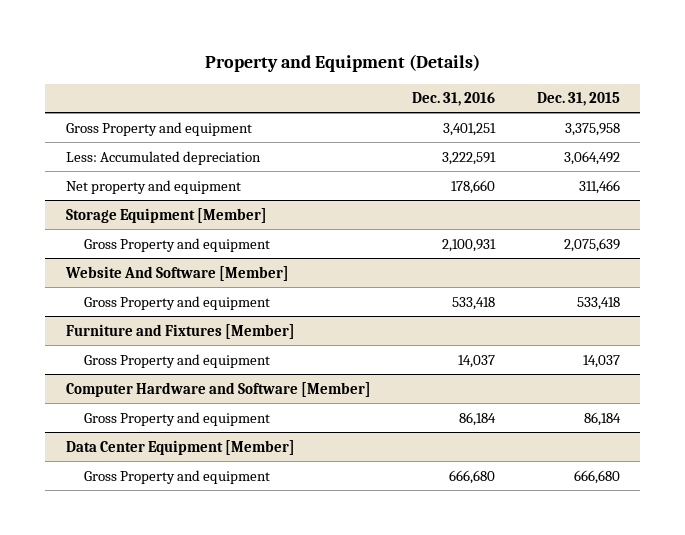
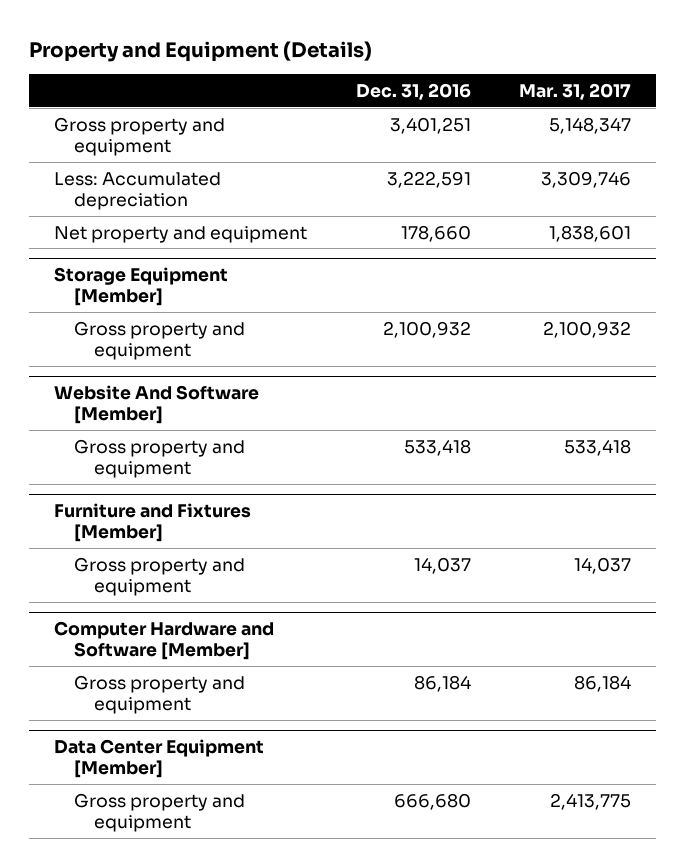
- | Dec. 31, 2016 | Dec. 31, 2015
+ | Dec. 31, 2016 | Mar. 31, 2017
- Gross Property and equipment | 3,401,251 | 3,375,958
+ Gross property and equipment | 3,401,251 | 5,148,347
@ Storage Equipment [Member]
- Gross Property and equipment | 2,100,931 | 2,075,639
+ Gross property and equipment | 2,100,932 | 2,100,932
@ Website And Software [Member]
- Gross Property and equipment | 533,418 | 533,418
+ Gross property and equipment | 533,418 | 533,418
@ Furniture and Fixtures [Member]
- Gross Property and equipment | 14,037 | 14,037
+ Gross property and equipment | 14,037 | 14,037
@ Computer Hardware and Software [Member]
- Gross Property and equipment | 86,184 | 86,184
+ Gross property and equipment | 86,184 | 86,184
@ Data Center Equipment [Member]
- Gross Property and equipment | 666,680 | 666,680
+ Gross property and equipment | 666,680 | 2,413,775

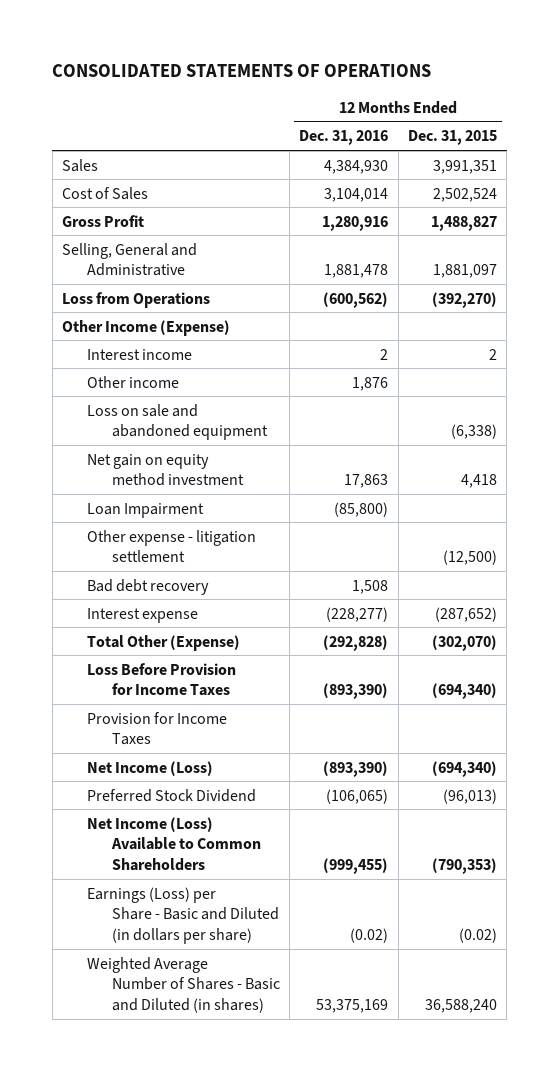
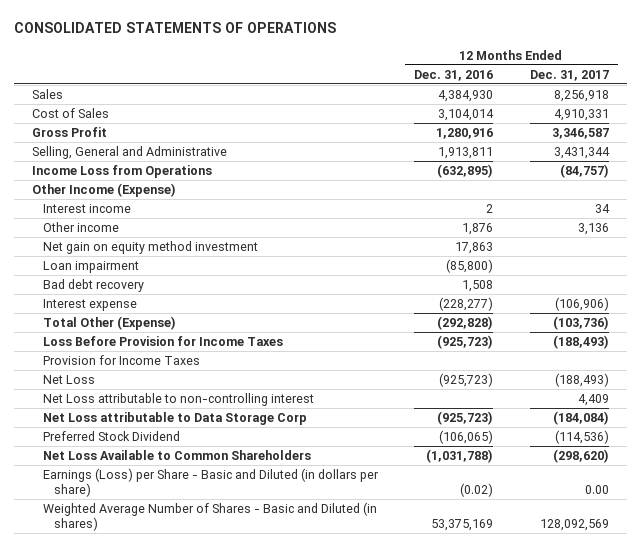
- | 12 Months Ended Dec. 31, 2016 | 12 Months Ended Dec. 31, 2015
+ | 12 Months Ended Dec. 31, 2016 | 12 Months Ended Dec. 31, 2017
- Selling, General and Administrative | 1,881,478 | 1,881,097
- Loss from Operations | (600,562) | (392,270)
+ Selling, General and Administrative | 1,913,811 | 3,431,344
+ Income Loss from Operations | (632,895) | (84,757)
- Loss on sale and abandoned equipment | | (6,338)
- Loan Impairment | (85,800) |
- Other expense - litigation settlement | | (12,500)
+ Loan impairment | (85,800) |
- Loss Before Provision for Income Taxes | (893,390) | (694,340)
+ Loss Before Provision for Income Taxes | (925,723) | (188,493)
- Net Income (Loss) | (893,390) | (694,340)
+ Net Loss | (925,723) | (188,493)
+ Net Loss attributable to non-controlling interest | | 4,409
+ Net Loss attributable to Data Storage Corp | (925,723) | (184,084)
- Net Income (Loss) Available to Common Shareholders | (999,455) | (790,353)
+ Net Loss Available to Common Shareholders | (1,031,788) | (298,620)

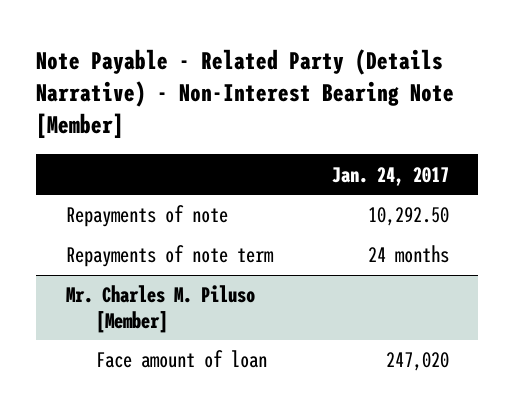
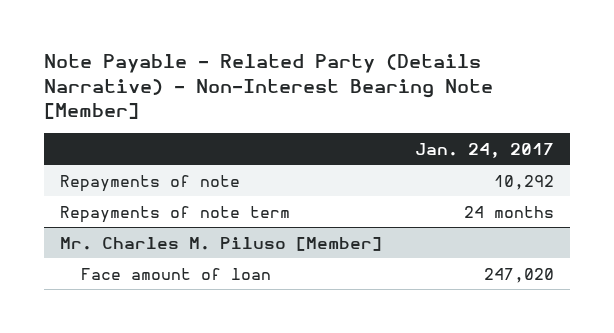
- Repayments of note | 10,292.50
+ Repayments of note | 10,292

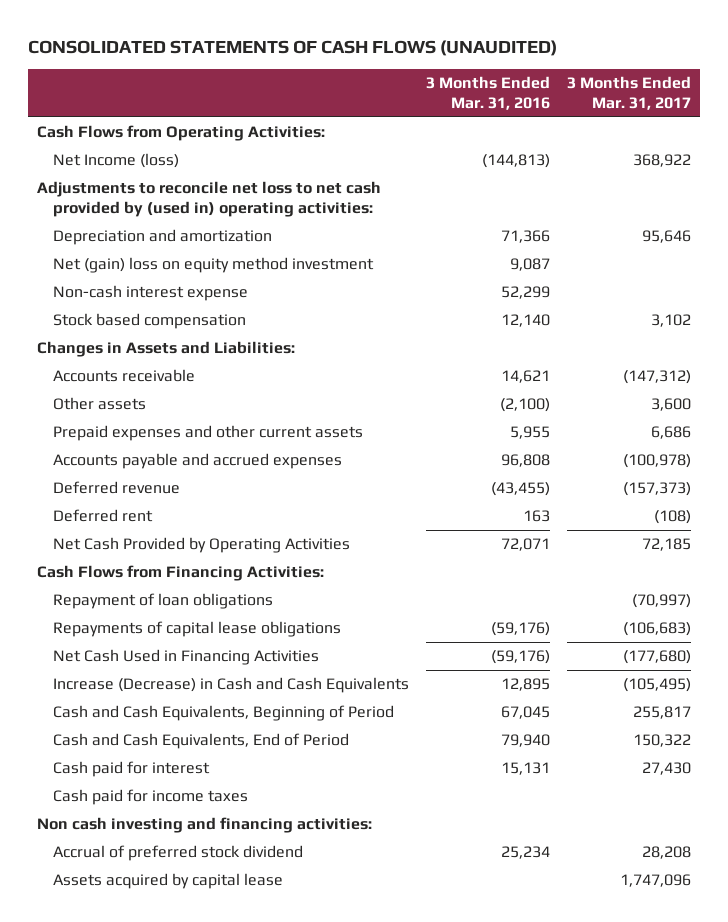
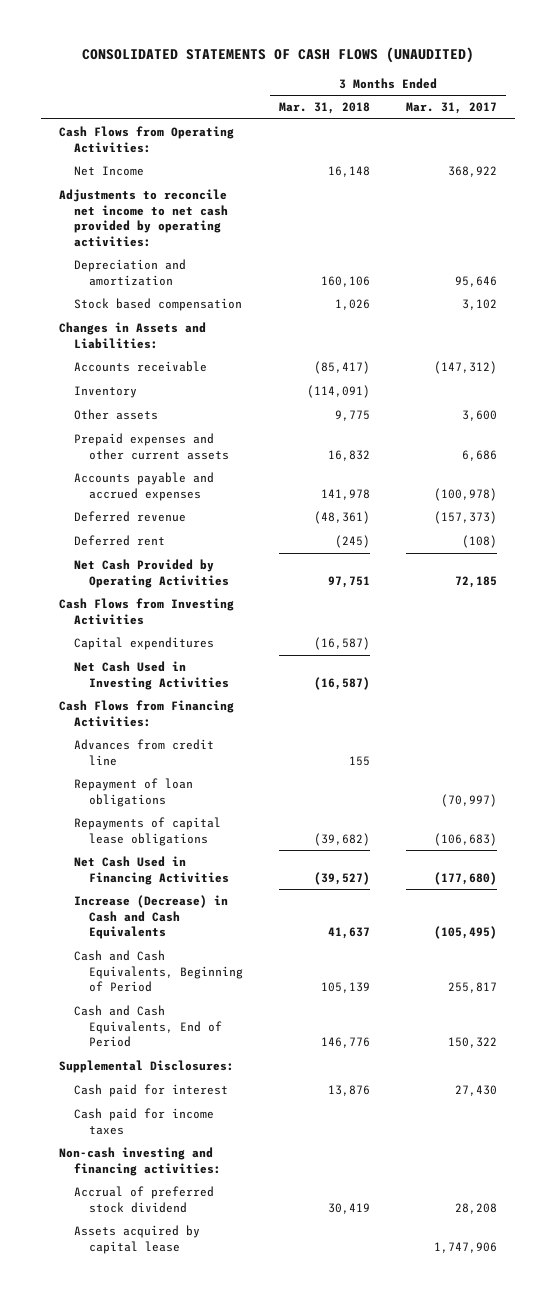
- | 3 Months Ended Mar. 31, 2016 | 3 Months Ended Mar. 31, 2017
+ | 3 Months Ended Mar. 31, 2018 | 3 Months Ended Mar. 31, 2017
- Net Income (loss) | (144,813) | 368,922
- Adjustments to reconcile net loss to net cash provided by (used in) operating activities:
+ Net Income | 16,148 | 368,922
+ Adjustments to reconcile net income to net cash provided by operating activities:
- Net (gain) loss on equity method investment | 9,087 |
- Non-cash interest expense | 52,299 |
+ Inventory | (114,091) |
+ Cash Flows from Investing Activities
+ Capital expenditures | (16,587) |
+ Net Cash Used in Investing Activities | (16,587) |
+ Advances from credit line | 155 |
+ Supplemental Disclosures:
- Non cash investing and financing activities:
+ Non-cash investing and financing activities:
- Assets acquired by capital lease | | 1,747,096
+ Assets acquired by capital lease | | 1,747,906

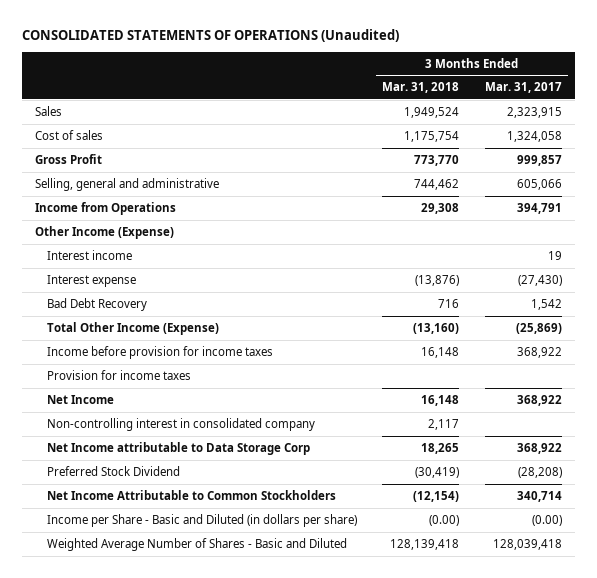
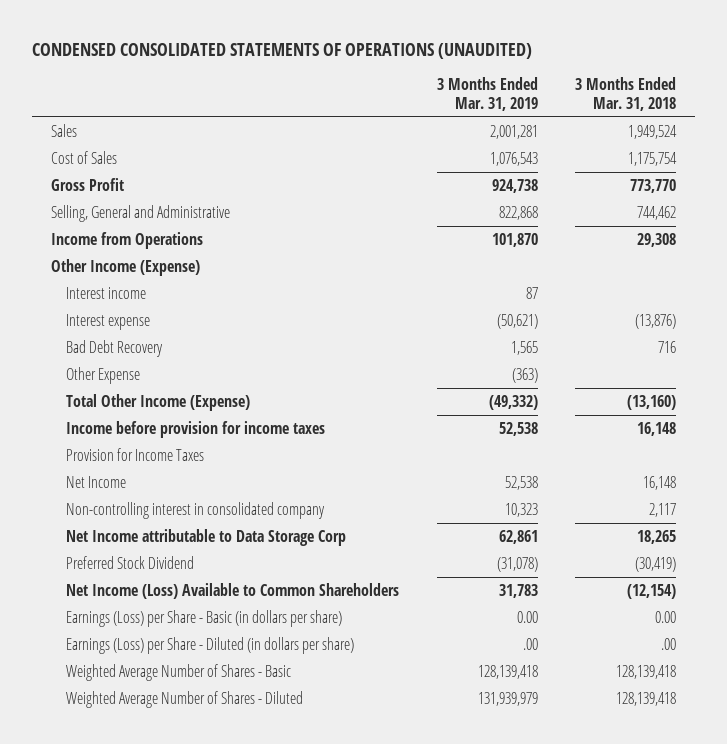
- CONSOLIDATED STATEMENTS OF OPERATIONS (Unaudited)
+ CONDENSED CONSOLIDATED STATEMENTS OF OPERATIONS (UNAUDITED)
- | 3 Months Ended Mar. 31, 2018 | 3 Months Ended Mar. 31, 2017
+ | 3 Months Ended Mar. 31, 2019 | 3 Months Ended Mar. 31, 2018
- Cost of sales | 1,175,754 | 1,324,058
+ Cost of Sales | 1,076,543 | 1,175,754
- Selling, general and administrative | 744,462 | 605,066
+ Selling, General and Administrative | 822,868 | 744,462
+ Other Expense | (363) |
- Provision for income taxes
+ Provision for Income Taxes
- Net Income Attributable to Common Stockholders | (12,154) | 340,714
- Income per Share - Basic and Diluted (in dollars per share) | (0.00) | (0.00)
- Weighted Average Number of Shares - Basic and Diluted | 128,139,418 | 128,039,418
+ Net Income (Loss) Available to Common Shareholders | 31,783 | (12,154)
+ Earnings (Loss) per Share - Basic (in dollars per share) | 0.00 | 0.00
+ Earnings (Loss) per Share - Diluted (in dollars per share) | .00 | .00
+ Weighted Average Number of Shares - Basic | 128,139,418 | 128,139,418
+ Weighted Average Number of Shares - Diluted | 131,939,979 | 128,139,418

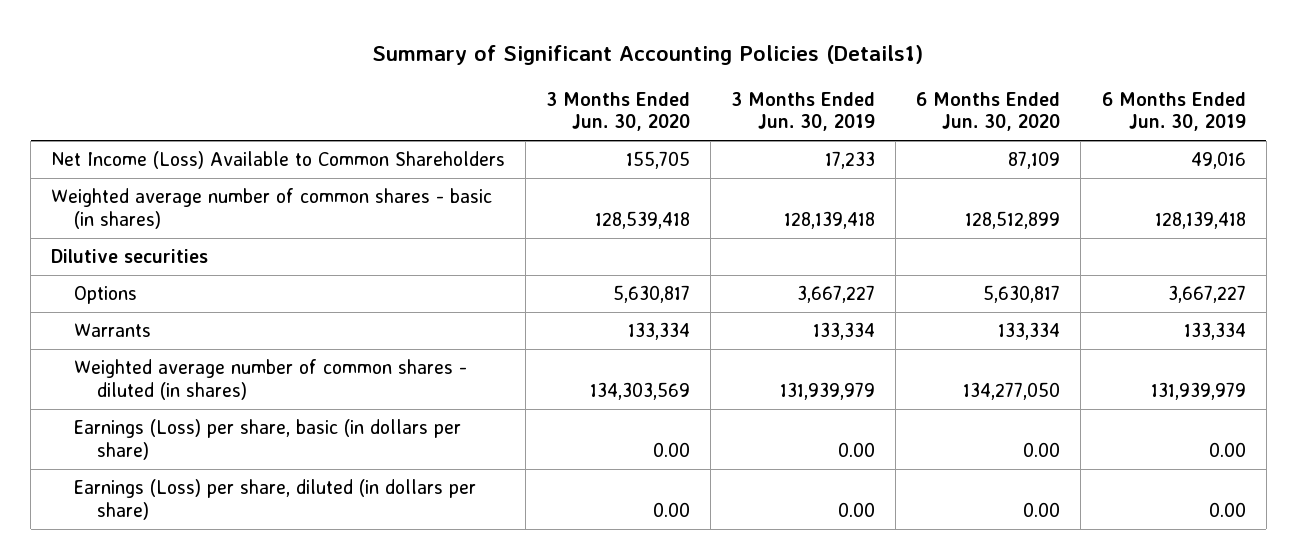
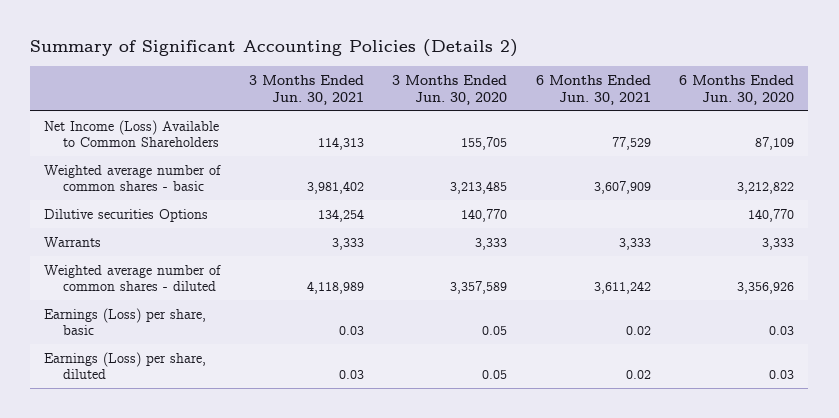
- Summary of Significant Accounting Policies (Details1)
+ Summary of Significant Accounting Policies (Details 2)
- | 3 Months Ended Jun. 30, 2020 | 3 Months Ended Jun. 30, 2019 | 6 Months Ended Jun. 30, 2020 | 6 Months Ended Jun. 30, 2019
+ | 3 Months Ended Jun. 30, 2021 | 3 Months Ended Jun. 30, 2020 | 6 Months Ended Jun. 30, 2021 | 6 Months Ended Jun. 30, 2020
- Weighted average number of common shares - basic (in shares) | 128,539,418 | 128,139,418 | 128,512,899 | 128,139,418
- Dilutive securities
- Options | 5,630,817 | 3,667,227 | 5,630,817 | 3,667,227
- Warrants | 133,334 | 133,334 | 133,334 | 133,334
- Weighted average number of common shares - diluted (in shares) | 134,303,569 | 131,939,979 | 134,277,050 | 131,939,979
- Earnings (Loss) per share, basic (in dollars per share) | 0.00 | 0.00 | 0.00 | 0.00
- Earnings (Loss) per share, diluted (in dollars per share) | 0.00 | 0.00 | 0.00 | 0.00
+ Weighted average number of common shares - basic | 3,981,402 | 3,213,485 | 3,607,909 | 3,212,822
+ Dilutive securities Options | 134,254 | 140,770 | | 140,770
+ Warrants | 3,333 | 3,333 | 3,333 | 3,333
+ Weighted average number of common shares - diluted | 4,118,989 | 3,357,589 | 3,611,242 | 3,356,926
+ Earnings (Loss) per share, basic | 0.03 | 0.05 | 0.02 | 0.03
+ Earnings (Loss) per share, diluted | 0.03 | 0.05 | 0.02 | 0.03

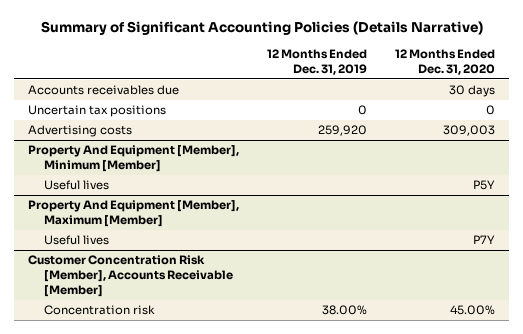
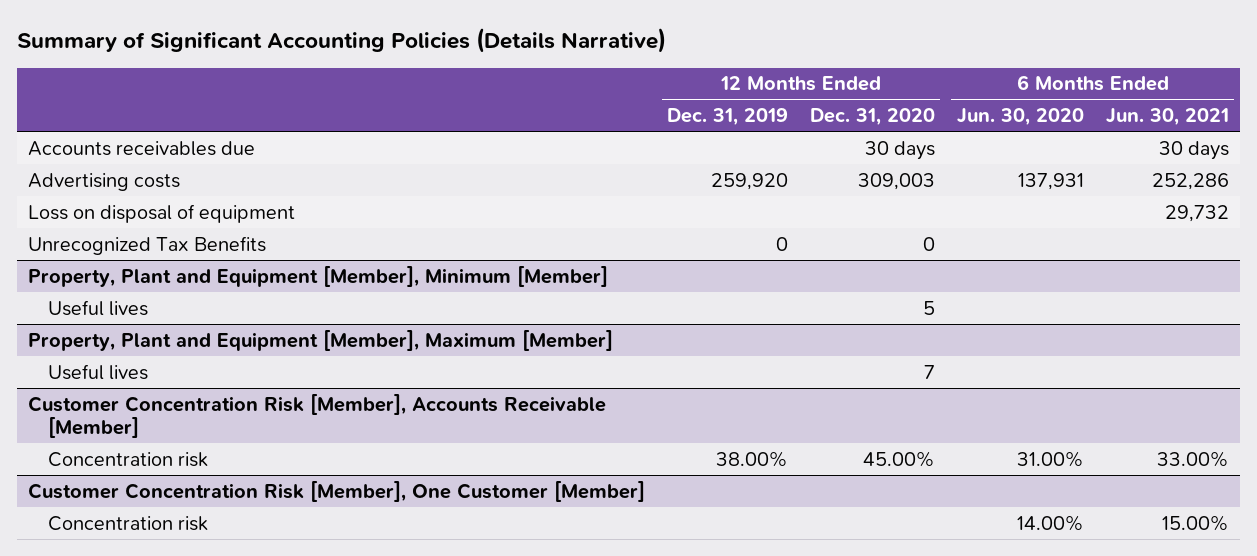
- | 12 Months Ended Dec. 31, 2019 | 12 Months Ended Dec. 31, 2020
+ | 12 Months Ended Dec. 31, 2019 | 12 Months Ended Dec. 31, 2020 | 6 Months Ended Jun. 30, 2020 | 6 Months Ended Jun. 30, 2021
- Uncertain tax positions | 0 | 0
- Property And Equipment [Member], Minimum [Member]
- Useful lives | | P5Y
- Property And Equipment [Member], Maximum [Member]
- Useful lives | | P7Y
+ Loss on disposal of equipment | | | | 29,732
+ Unrecognized Tax Benefits | 0 | 0 | |
+ Property, Plant and Equipment [Member], Minimum [Member]
+ Useful lives | | 5 | |
+ Property, Plant and Equipment [Member], Maximum [Member]
+ Useful lives | | 7 | |
+ Customer Concentration Risk [Member], One Customer [Member]
+ Concentration risk | | | 14.00% | 15.00%

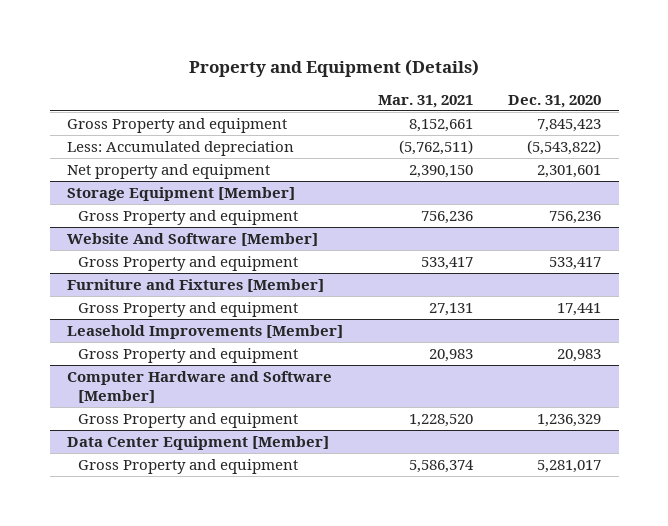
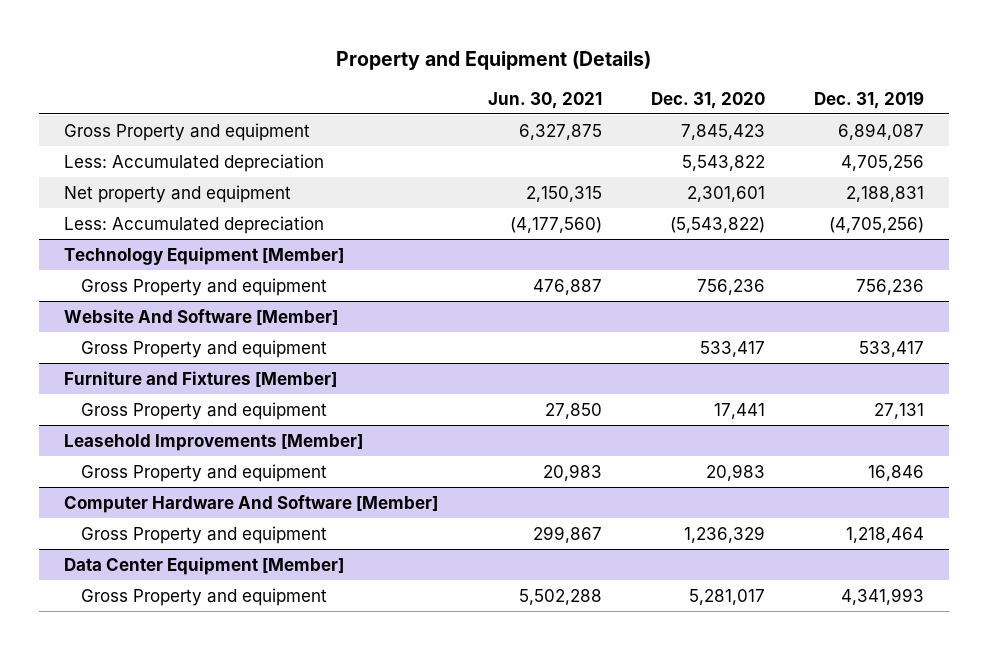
- | Mar. 31, 2021 | Dec. 31, 2020
+ | Jun. 30, 2021 | Dec. 31, 2020 | Dec. 31, 2019
+ Less: Accumulated depreciation | | 5,543,822 | 4,705,256
- Storage Equipment [Member]
moved down: Less: Accumulated depreciation | (4,177,560) | (5,543,822) | (4,705,256)
+ Technology Equipment [Member]
- Computer Hardware and Software [Member]
+ Computer Hardware And Software [Member]

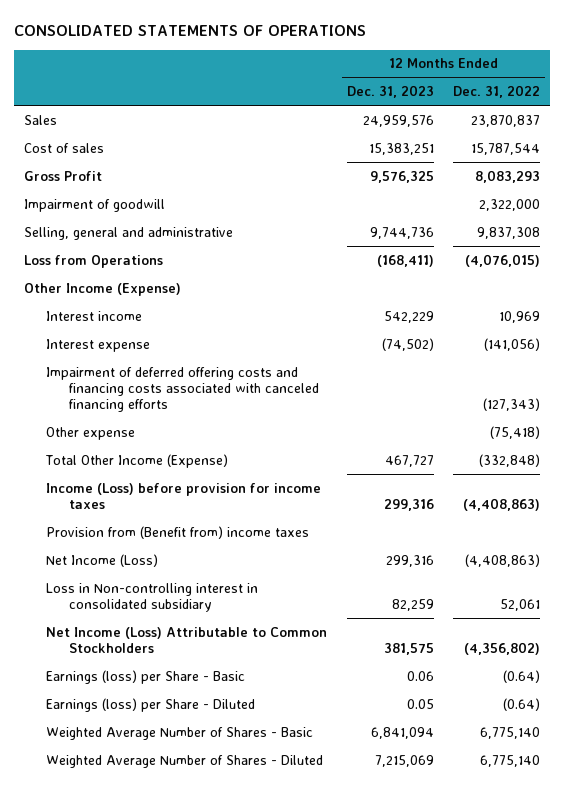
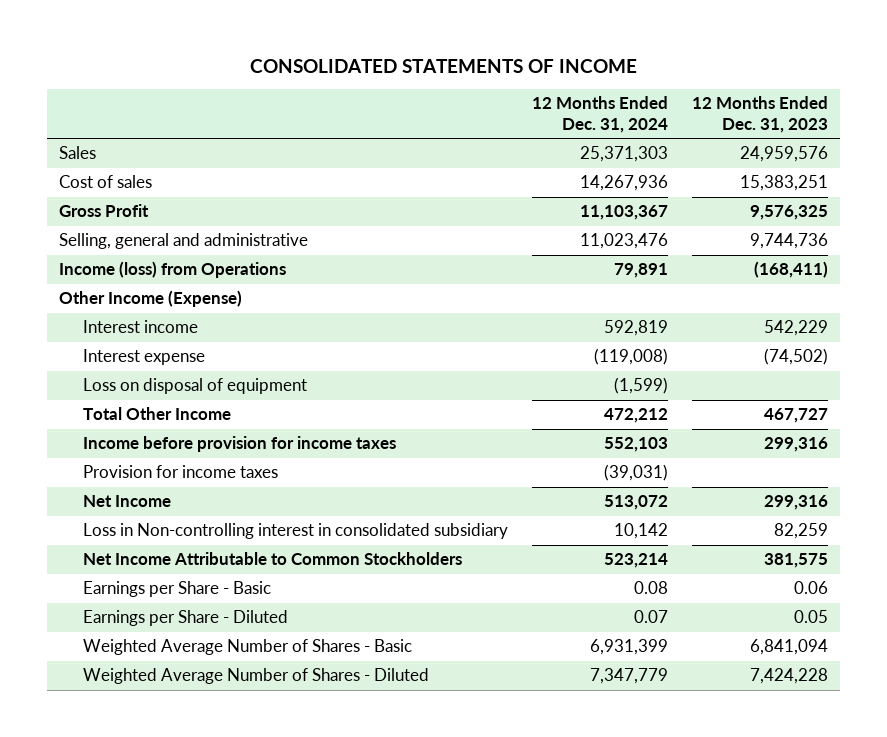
- CONSOLIDATED STATEMENTS OF OPERATIONS
+ CONSOLIDATED STATEMENTS OF INCOME
- | 12 Months Ended Dec. 31, 2023 | 12 Months Ended Dec. 31, 2022
+ | 12 Months Ended Dec. 31, 2024 | 12 Months Ended Dec. 31, 2023
- Impairment of goodwill | | 2,322,000
- Loss from Operations | (168,411) | (4,076,015)
+ Income (loss) from Operations | 79,891 | (168,411)
- Impairment of deferred offering costs and financing costs associated with canceled financing efforts | | (127,343)
- Other expense | | (75,418)
- Total Other Income (Expense) | 467,727 | (332,848)
- Income (Loss) before provision for income taxes | 299,316 | (4,408,863)
- Provision from (Benefit from) income taxes
- Net Income (Loss) | 299,316 | (4,408,863)
+ Loss on disposal of equipment | (1,599) |
+ Total Other Income | 472,212 | 467,727
+ Income before provision for income taxes | 552,103 | 299,316
+ Provision for income taxes | (39,031) |
+ Net Income | 513,072 | 299,316
- Net Income (Loss) Attributable to Common Stockholders | 381,575 | (4,356,802)
- Earnings (loss) per Share - Basic | 0.06 | (0.64)
- Earnings (loss) per Share - Diluted | 0.05 | (0.64)
+ Net Income Attributable to Common Stockholders | 523,214 | 381,575
+ Earnings per Share - Basic | 0.08 | 0.06
+ Earnings per Share - Diluted | 0.07 | 0.05
- Weighted Average Number of Shares - Diluted | 7,215,069 | 6,775,140
+ Weighted Average Number of Shares - Diluted | 7,347,779 | 7,424,228

